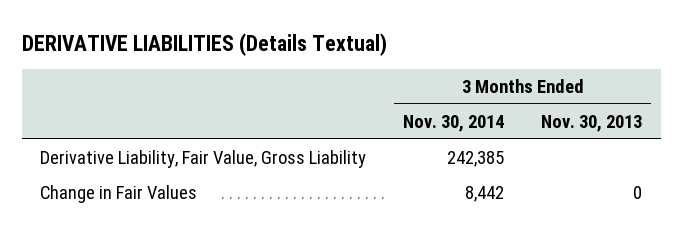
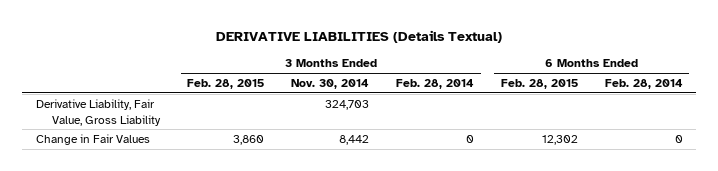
- | 3 Months Ended Nov. 30, 2014 | 3 Months Ended Nov. 30, 2013
+ | 3 Months Ended Feb. 28, 2015 | 3 Months Ended Nov. 30, 2014 | 3 Months Ended Feb. 28, 2014 | 6 Months Ended Feb. 28, 2015 | 6 Months Ended Feb. 28, 2014
- Derivative Liability, Fair Value, Gross Liability | 242,385 |
+ Derivative Liability, Fair Value, Gross Liability | | 324,703 | | |

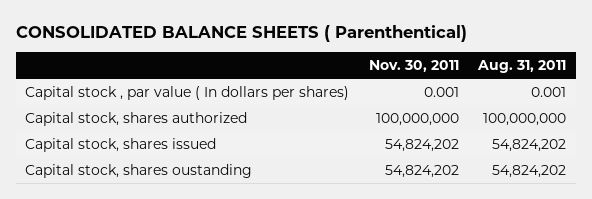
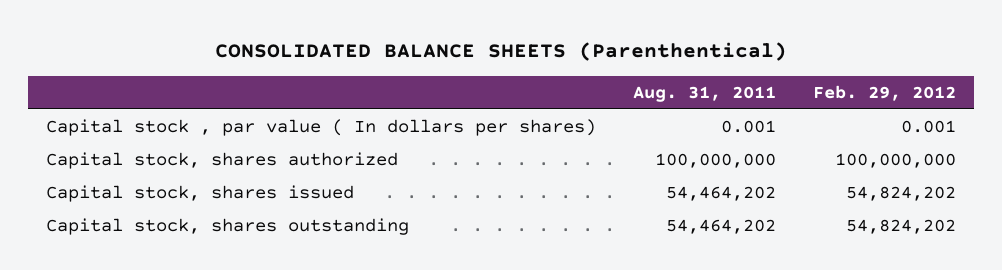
- CONSOLIDATED BALANCE SHEETS ( Parenthentical)
+ CONSOLIDATED BALANCE SHEETS (Parenthentical)
- | Nov. 30, 2011 | Aug. 31, 2011
+ | Aug. 31, 2011 | Feb. 29, 2012
- Capital stock, shares issued | 54,824,202 | 54,824,202
- Capital stock, shares oustanding | 54,824,202 | 54,824,202
+ Capital stock, shares issued | 54,464,202 | 54,824,202
+ Capital stock, shares outstanding | 54,464,202 | 54,824,202

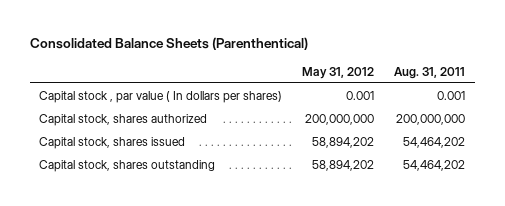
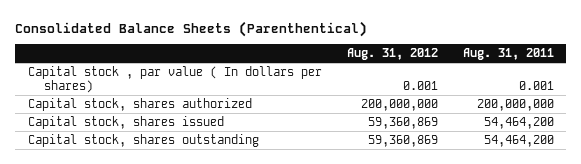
- | May 31, 2012 | Aug. 31, 2011
+ | Aug. 31, 2012 | Aug. 31, 2011
- Capital stock, shares issued | 58,894,202 | 54,464,202
- Capital stock, shares outstanding | 58,894,202 | 54,464,202
+ Capital stock, shares issued | 59,360,869 | 54,464,200
+ Capital stock, shares outstanding | 59,360,869 | 54,464,200

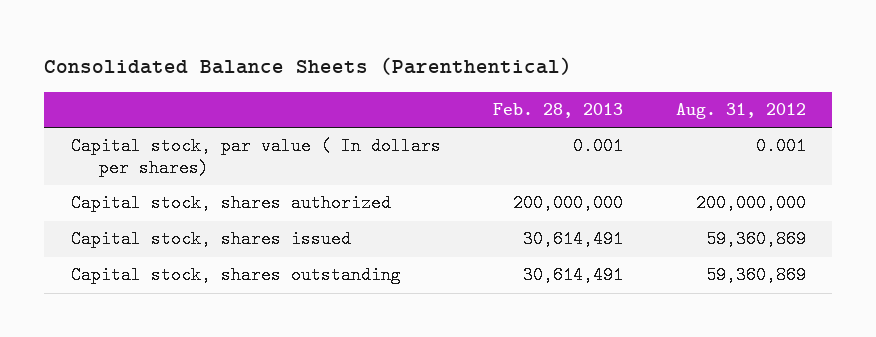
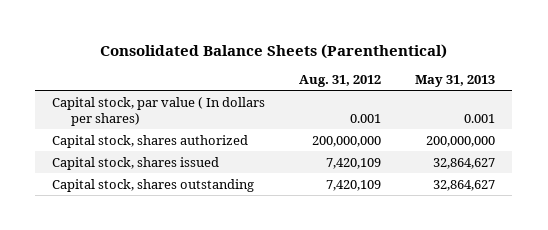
- | Feb. 28, 2013 | Aug. 31, 2012
+ | Aug. 31, 2012 | May 31, 2013
- Capital stock, shares issued | 30,614,491 | 59,360,869
- Capital stock, shares outstanding | 30,614,491 | 59,360,869
+ Capital stock, shares issued | 7,420,109 | 32,864,627
+ Capital stock, shares outstanding | 7,420,109 | 32,864,627

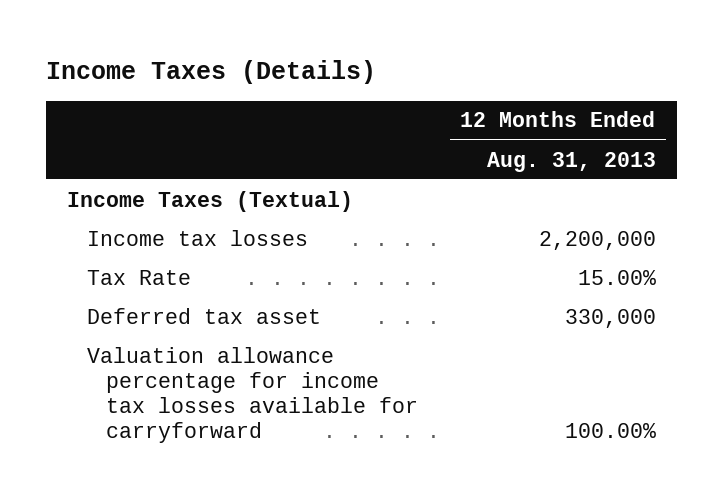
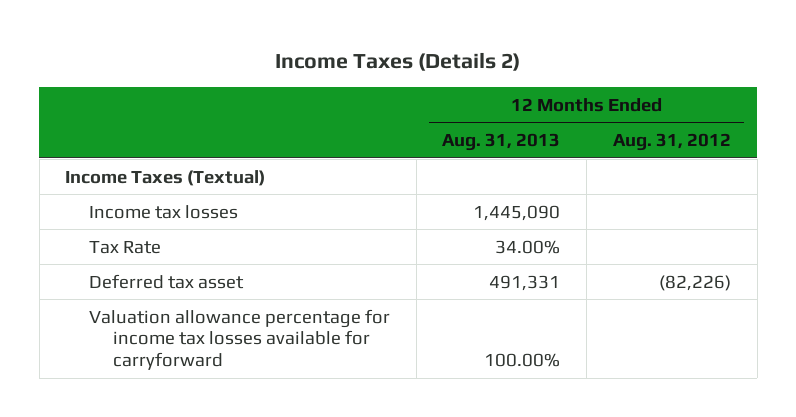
- Income Taxes (Details)
+ Income Taxes (Details 2)
- | 12 Months Ended Aug. 31, 2013
+ | 12 Months Ended Aug. 31, 2013 | 12 Months Ended Aug. 31, 2012
- Income tax losses | 2,200,000
- Tax Rate | 15.00%
- Deferred tax asset | 330,000
+ Income tax losses | 1,445,090 |
+ Tax Rate | 34.00% |
+ Deferred tax asset | 491,331 | (82,226)

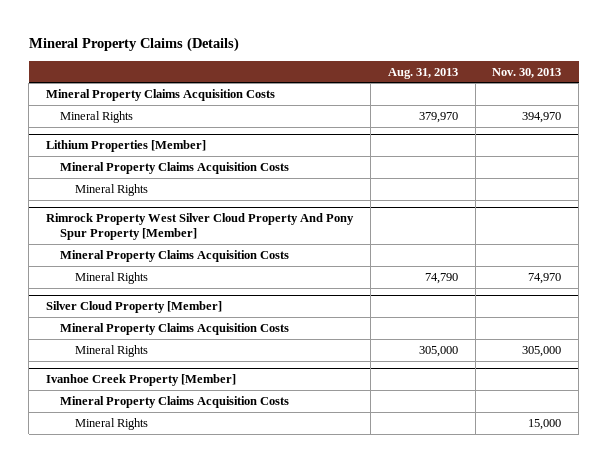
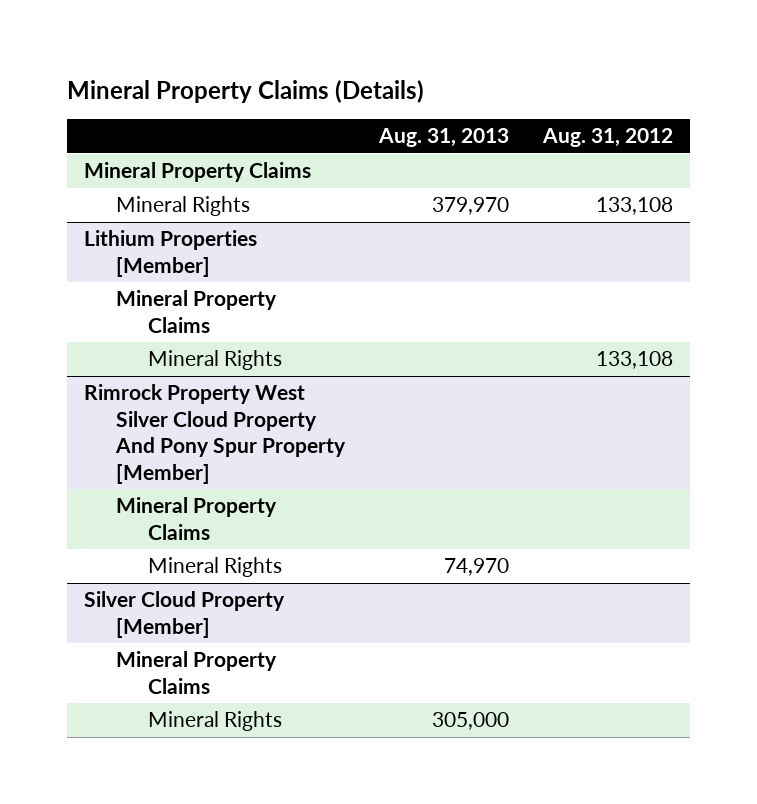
- | Aug. 31, 2013 | Nov. 30, 2013
+ | Aug. 31, 2013 | Aug. 31, 2012
- Mineral Property Claims Acquisition Costs
+ Mineral Property Claims
@ Lithium Properties [Member]
- Mineral Property Claims Acquisition Costs
+ Mineral Property Claims
@ Rimrock Property West Silver Cloud Property And Pony Spur Property [Member]
- Mineral Property Claims Acquisition Costs
- Mineral Rights | 74,790 | 74,970
+ Mineral Property Claims
+ Mineral Rights | 74,970 |
@ Silver Cloud Property [Member]
- Mineral Property Claims Acquisition Costs
+ Mineral Property Claims
- Ivanhoe Creek Property [Member]
- Mineral Property Claims Acquisition Costs
- Mineral Rights | | 15,000

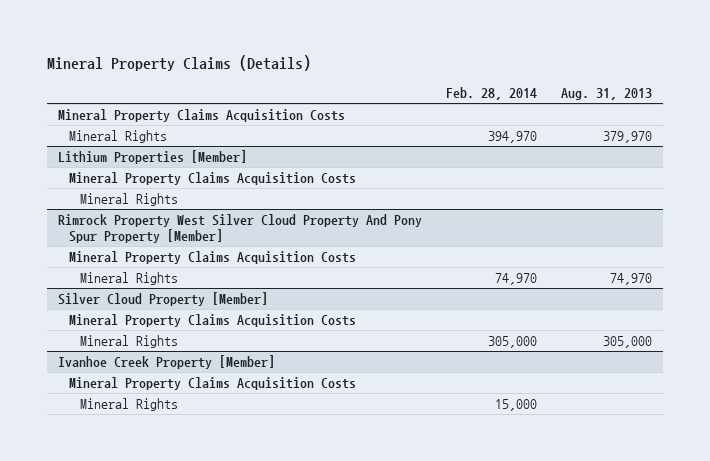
- | Aug. 31, 2013 | Aug. 31, 2012
+ | Feb. 28, 2014 | Aug. 31, 2013
- Mineral Property Claims
+ Mineral Property Claims Acquisition Costs
@ Lithium Properties [Member]
- Mineral Property Claims
+ Mineral Property Claims Acquisition Costs
@ Rimrock Property West Silver Cloud Property And Pony Spur Property [Member]
- Mineral Property Claims
+ Mineral Property Claims Acquisition Costs
@ Silver Cloud Property [Member]
- Mineral Property Claims
+ Mineral Property Claims Acquisition Costs
+ Ivanhoe Creek Property [Member]
+ Mineral Property Claims Acquisition Costs
+ Mineral Rights | 15,000 |

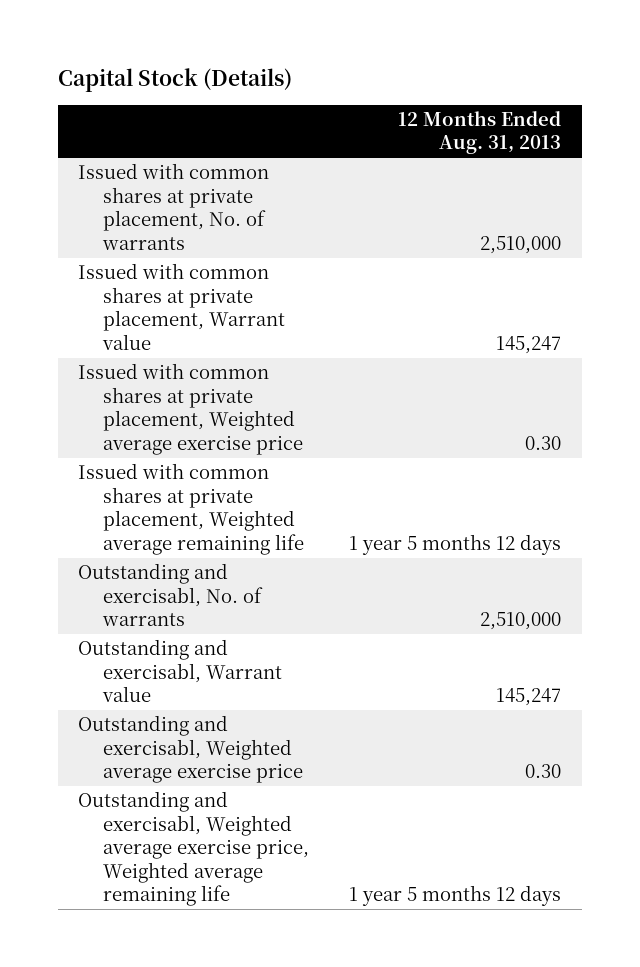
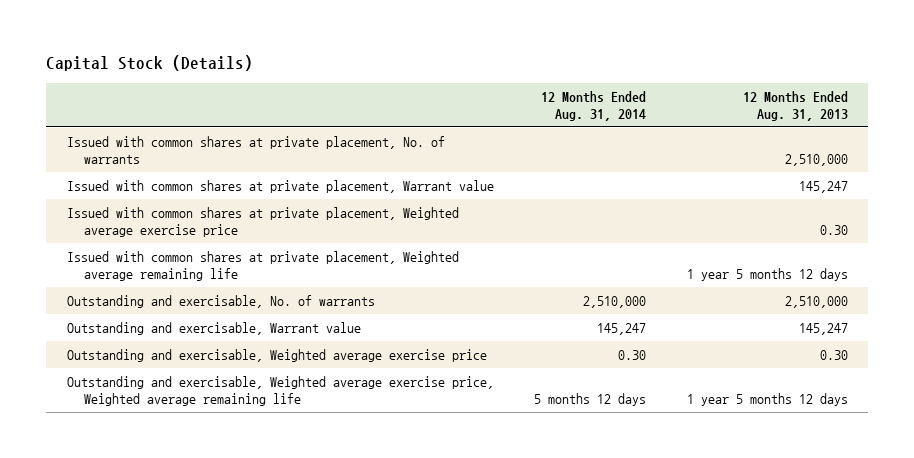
- | 12 Months Ended Aug. 31, 2013
+ | 12 Months Ended Aug. 31, 2014 | 12 Months Ended Aug. 31, 2013
- Outstanding and exercisabl, No. of warrants | 2,510,000
- Outstanding and exercisabl, Warrant value | 145,247
- Outstanding and exercisabl, Weighted average exercise price | 0.30
- Outstanding and exercisabl, Weighted average exercise price, Weighted average remaining life | 1 year 5 months 12 days
+ Outstanding and exercisable, No. of warrants | 2,510,000 | 2,510,000
+ Outstanding and exercisable, Warrant value | 145,247 | 145,247
+ Outstanding and exercisable, Weighted average exercise price | 0.30 | 0.30
+ Outstanding and exercisable, Weighted average exercise price, Weighted average remaining life | 5 months 12 days | 1 year 5 months 12 days

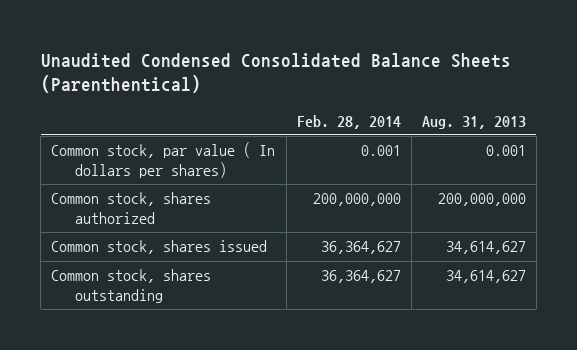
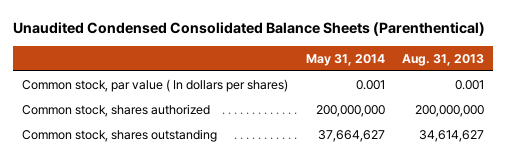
- | Feb. 28, 2014 | Aug. 31, 2013
+ | May 31, 2014 | Aug. 31, 2013
- Common stock, shares issued | 36,364,627 | 34,614,627

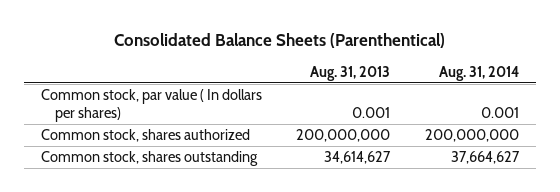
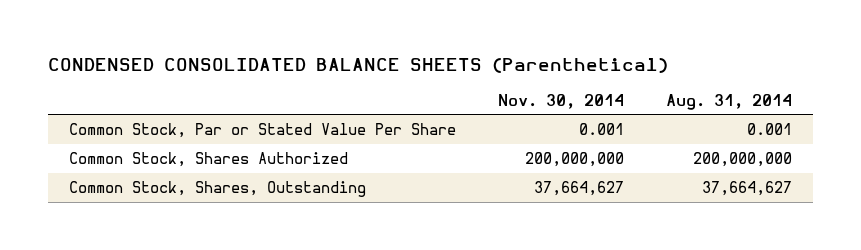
- Consolidated Balance Sheets (Parenthentical)
+ CONDENSED CONSOLIDATED BALANCE SHEETS (Parenthetical)
- | Aug. 31, 2013 | Aug. 31, 2014
+ | Nov. 30, 2014 | Aug. 31, 2014
- Common stock, par value ( In dollars per shares) | 0.001 | 0.001
- Common stock, shares authorized | 200,000,000 | 200,000,000
- Common stock, shares outstanding | 34,614,627 | 37,664,627
+ Common Stock, Par or Stated Value Per Share | 0.001 | 0.001
+ Common Stock, Shares Authorized | 200,000,000 | 200,000,000
+ Common Stock, Shares, Outstanding | 37,664,627 | 37,664,627

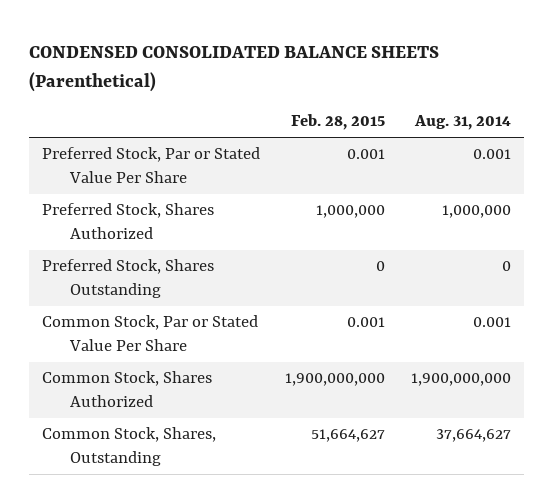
- | Nov. 30, 2014 | Aug. 31, 2014
+ | Feb. 28, 2015 | Aug. 31, 2014
+ Preferred Stock, Par or Stated Value Per Share | 0.001 | 0.001
+ Preferred Stock, Shares Authorized | 1,000,000 | 1,000,000
+ Preferred Stock, Shares Outstanding | 0 | 0
- Common Stock, Shares Authorized | 200,000,000 | 200,000,000
+ Common Stock, Shares Authorized | 1,900,000,000 | 1,900,000,000

